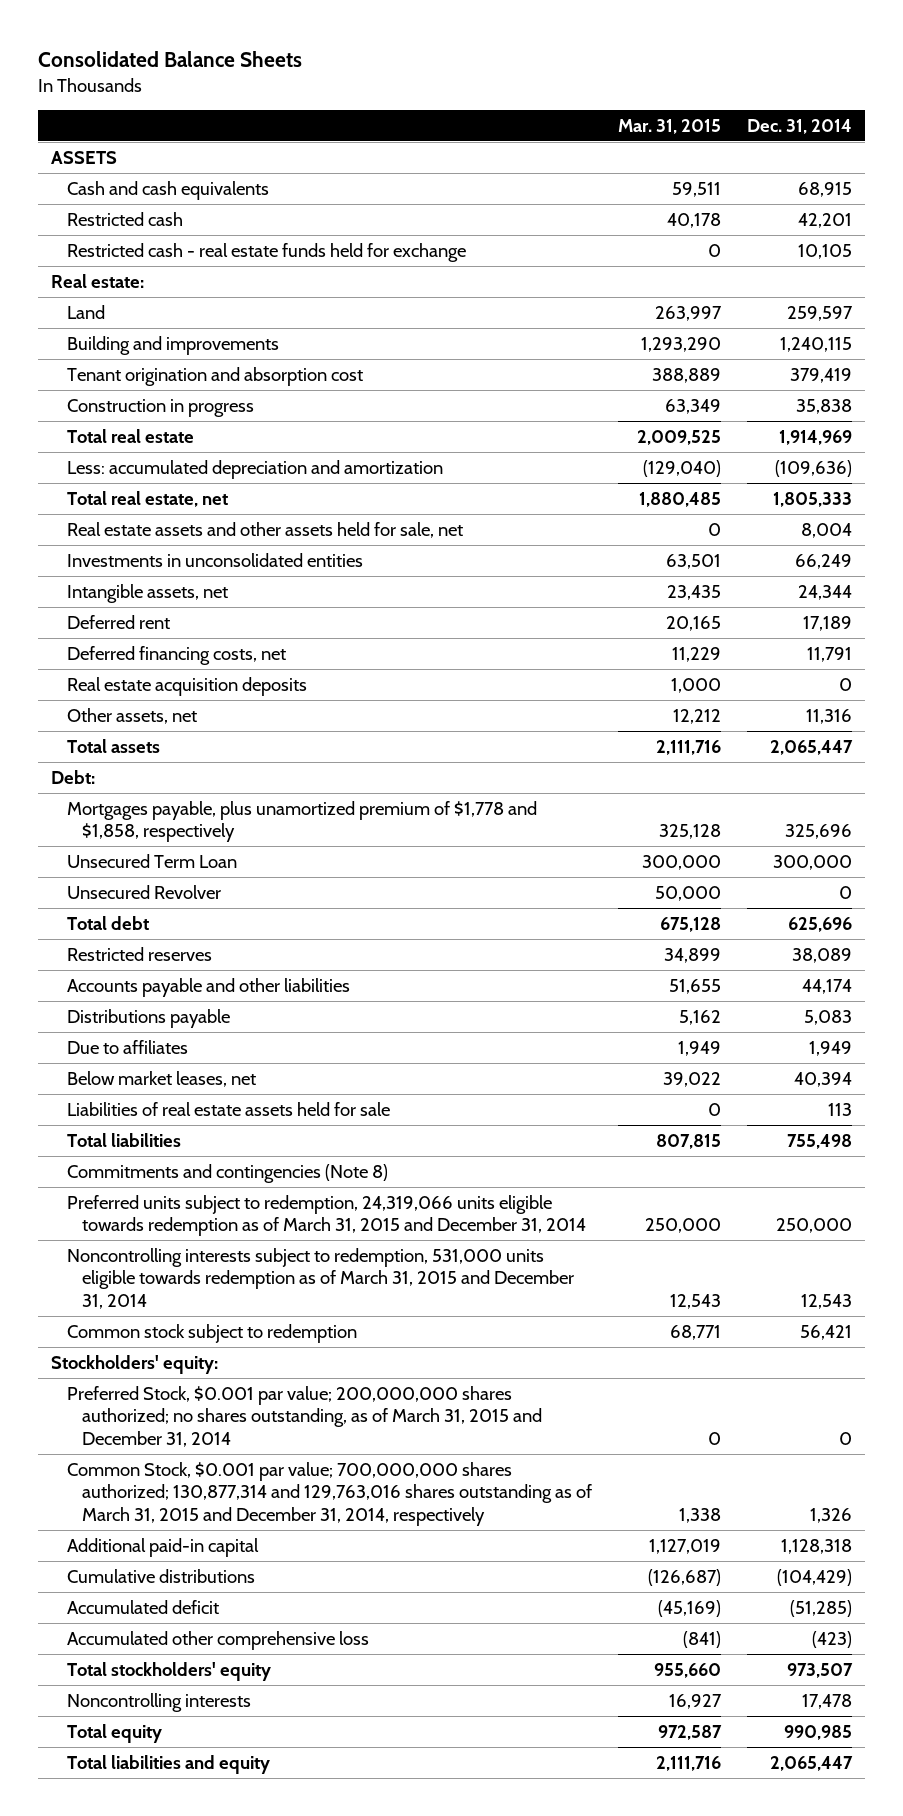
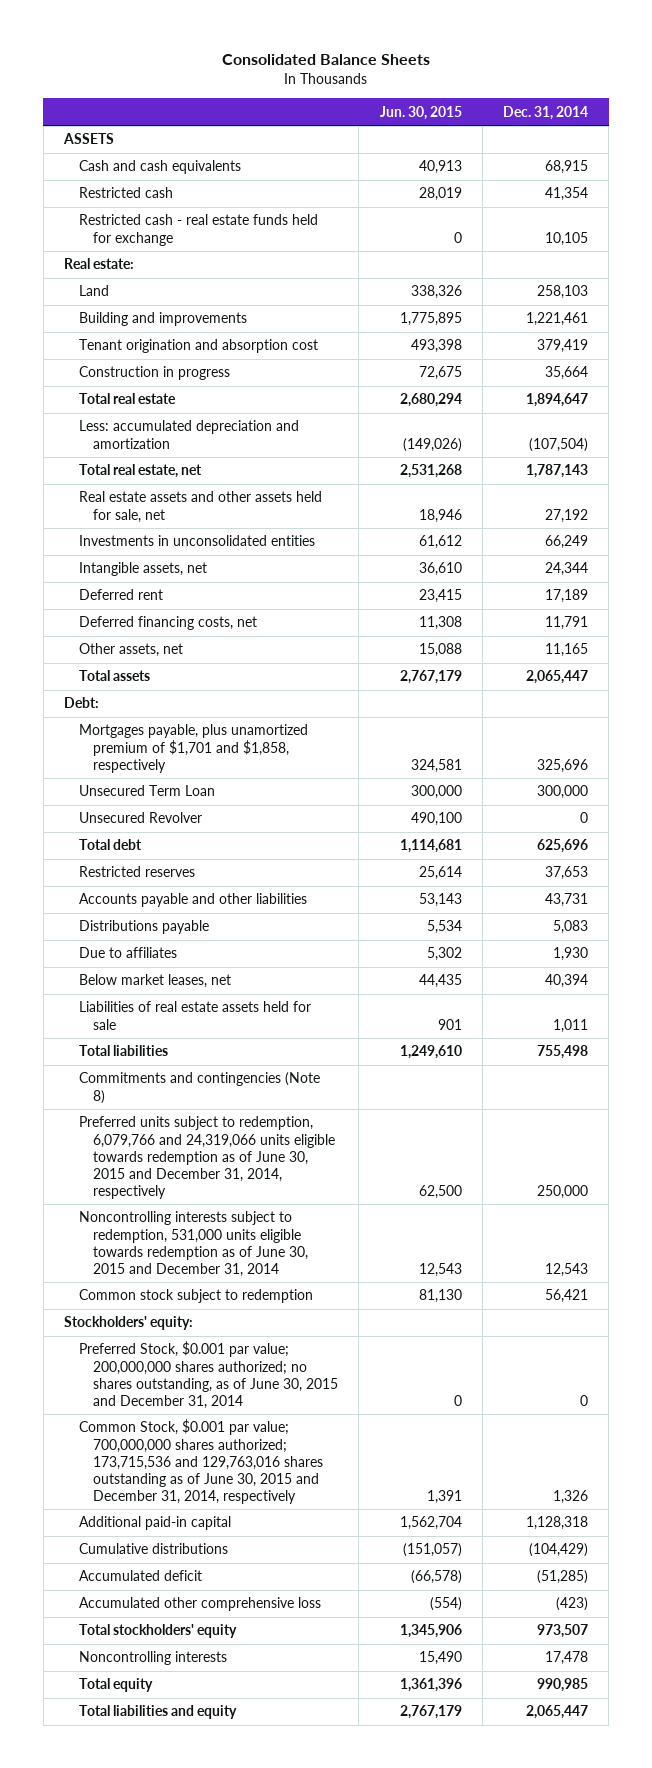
- | Mar. 31, 2015 | Dec. 31, 2014
+ | Jun. 30, 2015 | Dec. 31, 2014
- Restricted cash | 40,178 | 42,201
+ Restricted cash | 28,019 | 41,354
- Land | 263,997 | 259,597
- Building and improvements | 1,293,290 | 1,240,115
+ Land | 338,326 | 258,103
+ Building and improvements | 1,775,895 | 1,221,461
- Construction in progress | 63,349 | 35,838
- Total real estate | 2,009,525 | 1,914,969
- Less: accumulated depreciation and amortization | (129,040) | (109,636)
- Total real estate, net | 1,880,485 | 1,805,333
- Real estate assets and other assets held for sale, net | 0 | 8,004
+ Construction in progress | 72,675 | 35,664
+ Total real estate | 2,680,294 | 1,894,647
+ Less: accumulated depreciation and amortization | (149,026) | (107,504)
+ Total real estate, net | 2,531,268 | 1,787,143
+ Real estate assets and other assets held for sale, net | 18,946 | 27,192
- Real estate acquisition deposits | 1,000 | 0
- Other assets, net | 12,212 | 11,316
+ Other assets, net | 15,088 | 11,165
- Mortgages payable, plus unamortized premium of $1,778 and $1,858, respectively | 325,128 | 325,696
+ Mortgages payable, plus unamortized premium of $1,701 and $1,858, respectively | 324,581 | 325,696
- Restricted reserves | 34,899 | 38,089
- Accounts payable and other liabilities | 51,655 | 44,174
+ Restricted reserves | 25,614 | 37,653
+ Accounts payable and other liabilities | 53,143 | 43,731
- Due to affiliates | 1,949 | 1,949
+ Due to affiliates | 5,302 | 1,930
- Liabilities of real estate assets held for sale | 0 | 113
+ Liabilities of real estate assets held for sale | 901 | 1,011
- Preferred units subject to redemption, 24,319,066 units eligible towards redemption as of March 31, 2015 and December 31, 2014 | 250,000 | 250,000
- Noncontrolling interests subject to redemption, 531,000 units eligible towards redemption as of March 31, 2015 and December 31, 2014 | 12,543 | 12,543
+ Preferred units subject to redemption, 6,079,766 and 24,319,066 units eligible towards redemption as of June 30, 2015 and December 31, 2014, respectively | 62,500 | 250,000
+ Noncontrolling interests subject to redemption, 531,000 units eligible towards redemption as of June 30, 2015 and December 31, 2014 | 12,543 | 12,543
- Preferred Stock, $0.001 par value; 200,000,000 shares authorized; no shares outstanding, as of March 31, 2015 and December 31, 2014 | 0 | 0
- Common Stock, $0.001 par value; 700,000,000 shares authorized; 130,877,314 and 129,763,016 shares outstanding as of March 31, 2015 and December 31, 2014, respectively | 1,338 | 1,326
+ Preferred Stock, $0.001 par value; 200,000,000 shares authorized; no shares outstanding, as of June 30, 2015 and December 31, 2014 | 0 | 0
+ Common Stock, $0.001 par value; 700,000,000 shares authorized; 173,715,536 and 129,763,016 shares outstanding as of June 30, 2015 and December 31, 2014, respectively | 1,391 | 1,326

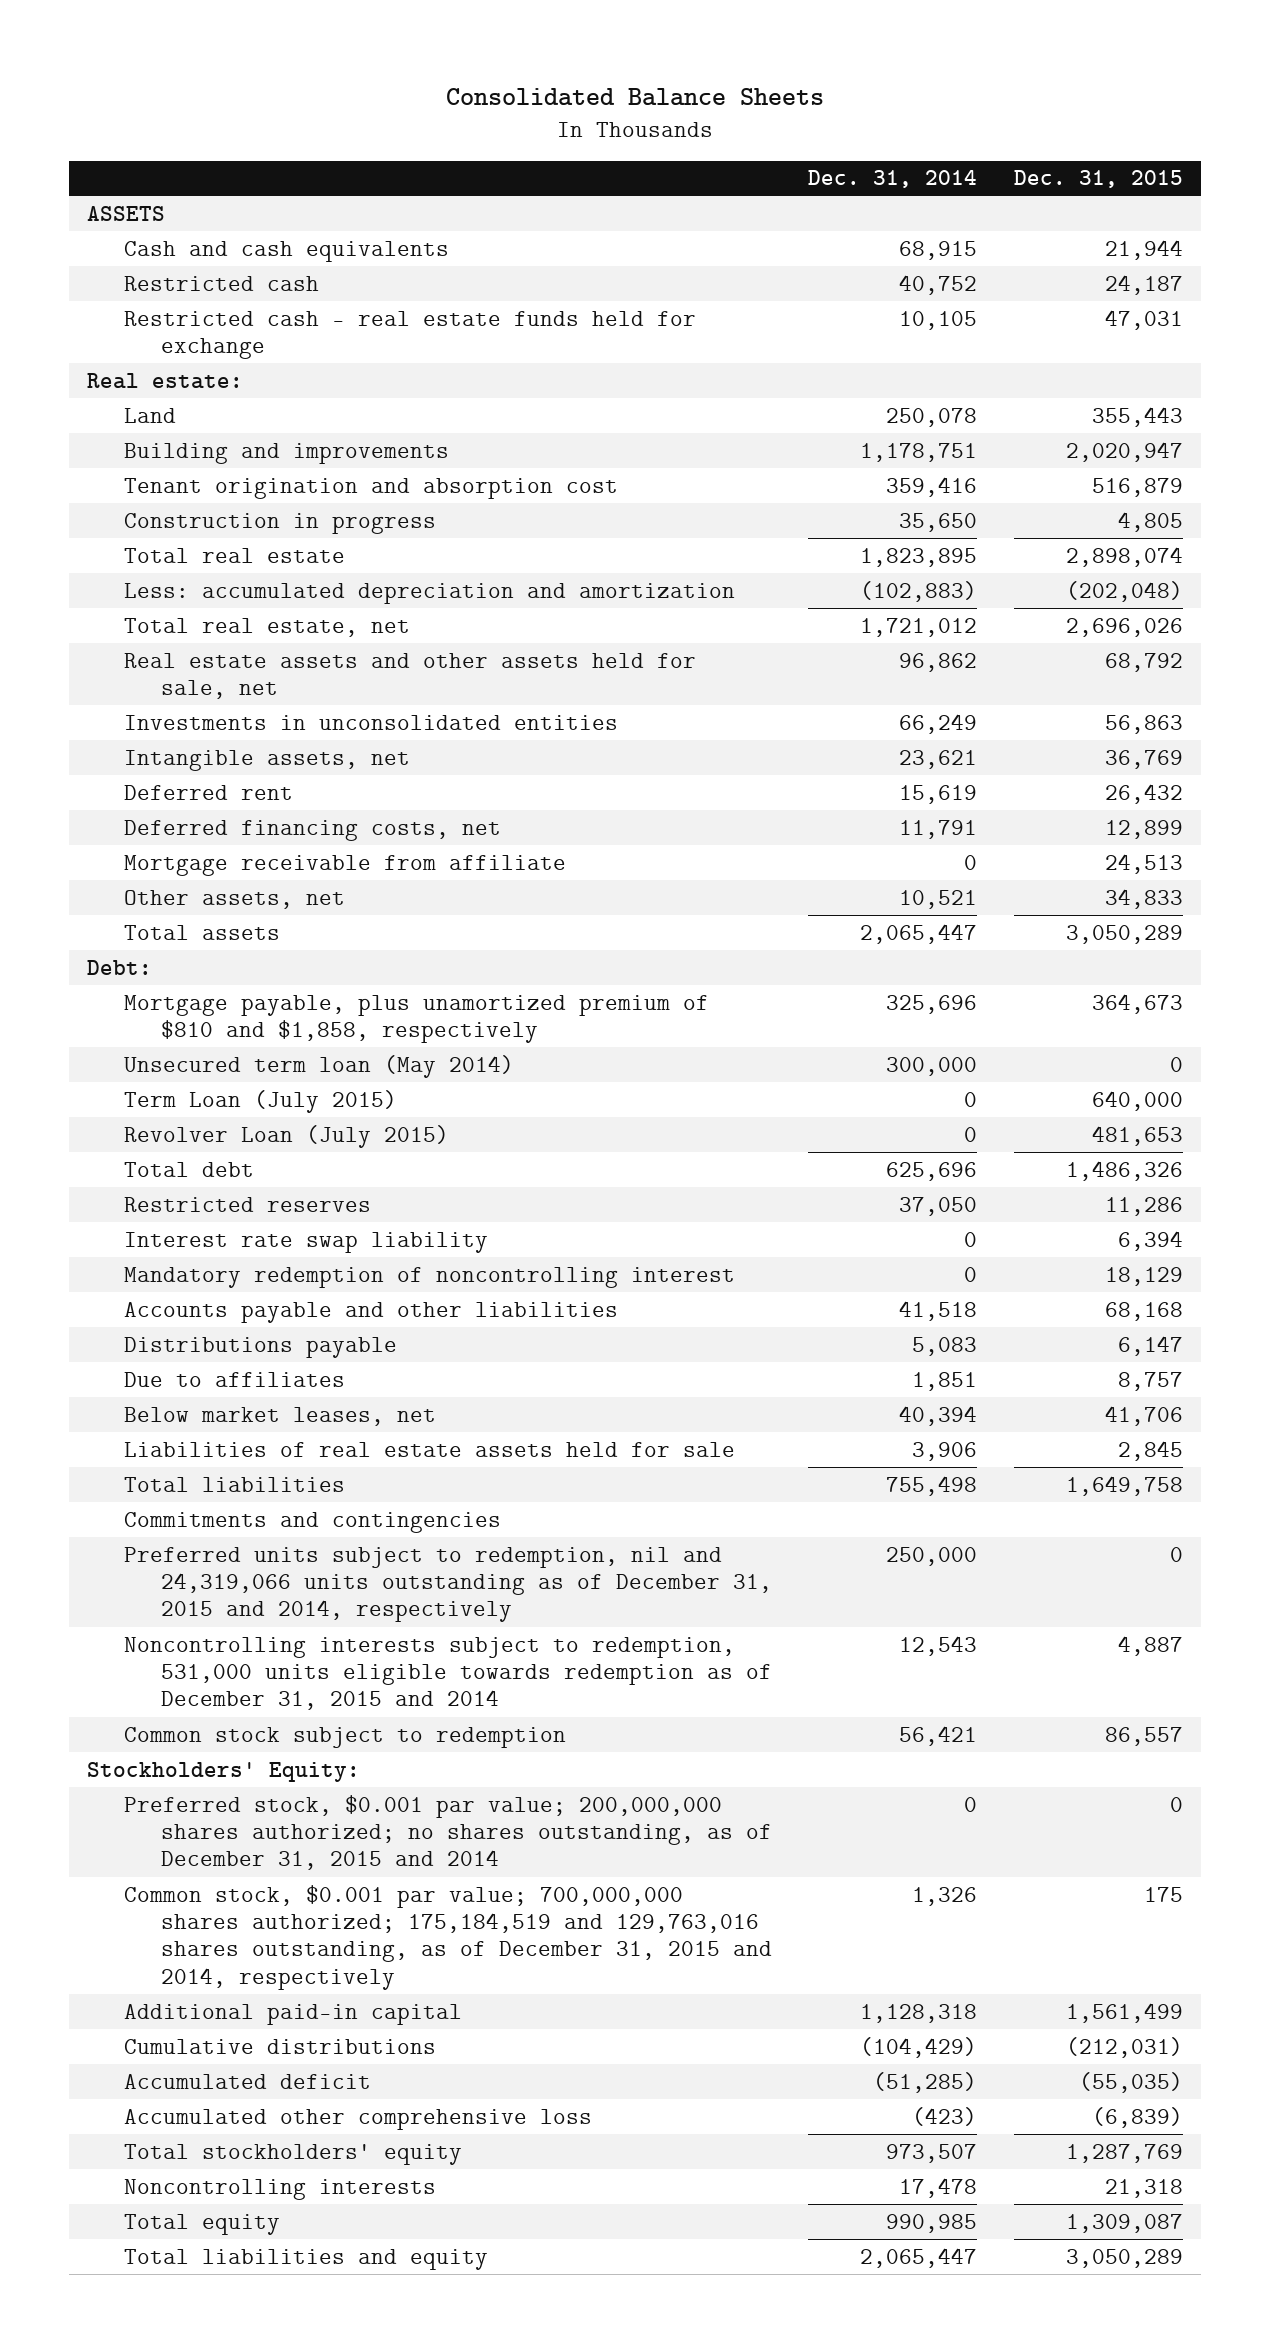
- | Jun. 30, 2015 | Dec. 31, 2014
+ | Dec. 31, 2014 | Dec. 31, 2015
- Restricted cash | 28,019 | 41,354
+ Restricted cash | 40,752 | 24,187
- Land | 338,326 | 258,103
- Building and improvements | 1,775,895 | 1,221,461
- Tenant origination and absorption cost | 493,398 | 379,419
- Construction in progress | 72,675 | 35,664
- Total real estate | 2,680,294 | 1,894,647
- Less: accumulated depreciation and amortization | (149,026) | (107,504)
- Total real estate, net | 2,531,268 | 1,787,143
- Real estate assets and other assets held for sale, net | 18,946 | 27,192
+ Land | 250,078 | 355,443
+ Building and improvements | 1,178,751 | 2,020,947
+ Tenant origination and absorption cost | 359,416 | 516,879
+ Construction in progress | 35,650 | 4,805
+ Total real estate | 1,823,895 | 2,898,074
+ Less: accumulated depreciation and amortization | (102,883) | (202,048)
+ Total real estate, net | 1,721,012 | 2,696,026
+ Real estate assets and other assets held for sale, net | 96,862 | 68,792
- Intangible assets, net | 36,610 | 24,344
- Deferred rent | 23,415 | 17,189
+ Intangible assets, net | 23,621 | 36,769
+ Deferred rent | 15,619 | 26,432
- Other assets, net | 15,088 | 11,165
+ Mortgage receivable from affiliate | 0 | 24,513
+ Other assets, net | 10,521 | 34,833
- Mortgages payable, plus unamortized premium of $1,701 and $1,858, respectively | 324,581 | 325,696
- Unsecured Term Loan | 300,000 | 300,000
- Unsecured Revolver | 490,100 | 0
+ Mortgage payable, plus unamortized premium of $810 and $1,858, respectively | 325,696 | 364,673
+ Unsecured term loan (May 2014) | 300,000 | 0
+ Term Loan (July 2015) | 0 | 640,000
+ Revolver Loan (July 2015) | 0 | 481,653
- Restricted reserves | 25,614 | 37,653
- Accounts payable and other liabilities | 53,143 | 43,731
+ Restricted reserves | 37,050 | 11,286
+ Interest rate swap liability | 0 | 6,394
+ Mandatory redemption of noncontrolling interest | 0 | 18,129
+ Accounts payable and other liabilities | 41,518 | 68,168
- Due to affiliates | 5,302 | 1,930
+ Due to affiliates | 1,851 | 8,757
- Liabilities of real estate assets held for sale | 901 | 1,011
+ Liabilities of real estate assets held for sale | 3,906 | 2,845
- Commitments and contingencies (Note 8)
- Preferred units subject to redemption, 6,079,766 and 24,319,066 units eligible towards redemption as of June 30, 2015 and December 31, 2014, respectively | 62,500 | 250,000
- Noncontrolling interests subject to redemption, 531,000 units eligible towards redemption as of June 30, 2015 and December 31, 2014 | 12,543 | 12,543
+ Commitments and contingencies
+ Preferred units subject to redemption, nil and 24,319,066 units outstanding as of December 31, 2015 and 2014, respectively | 250,000 | 0
+ Noncontrolling interests subject to redemption, 531,000 units eligible towards redemption as of December 31, 2015 and 2014 | 12,543 | 4,887
- Stockholders' equity:
- Preferred Stock, $0.001 par value; 200,000,000 shares authorized; no shares outstanding, as of June 30, 2015 and December 31, 2014 | 0 | 0
- Common Stock, $0.001 par value; 700,000,000 shares authorized; 173,715,536 and 129,763,016 shares outstanding as of June 30, 2015 and December 31, 2014, respectively | 1,391 | 1,326
+ Stockholders' Equity:
+ Preferred stock, $0.001 par value; 200,000,000 shares authorized; no shares outstanding, as of December 31, 2015 and 2014 | 0 | 0
+ Common stock, $0.001 par value; 700,000,000 shares authorized; 175,184,519 and 129,763,016 shares outstanding, as of December 31, 2015 and 2014, respectively | 1,326 | 175

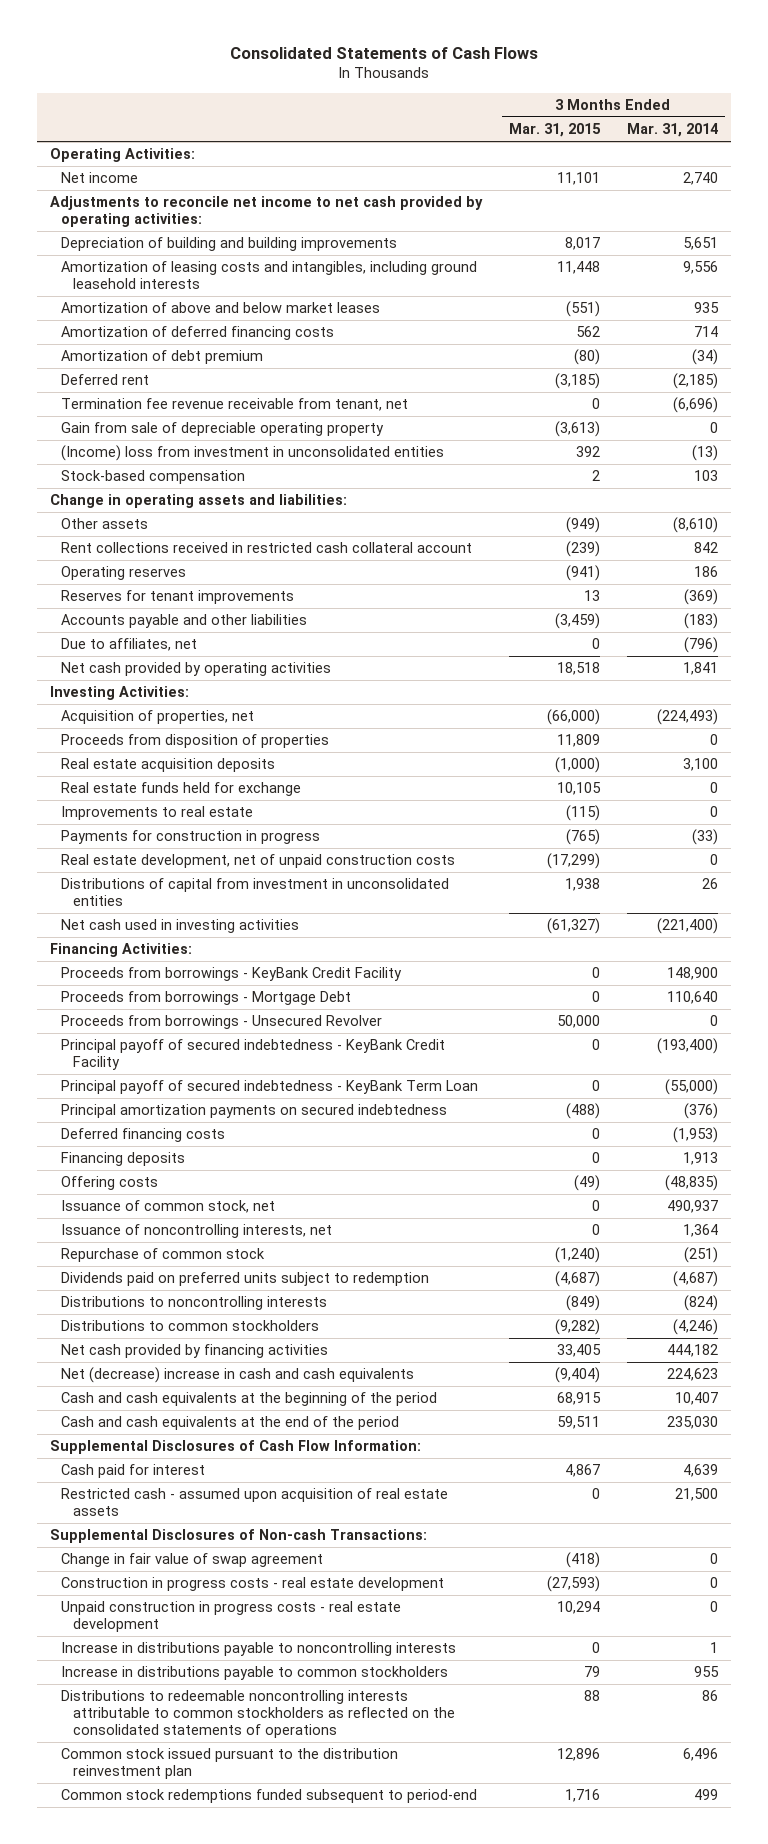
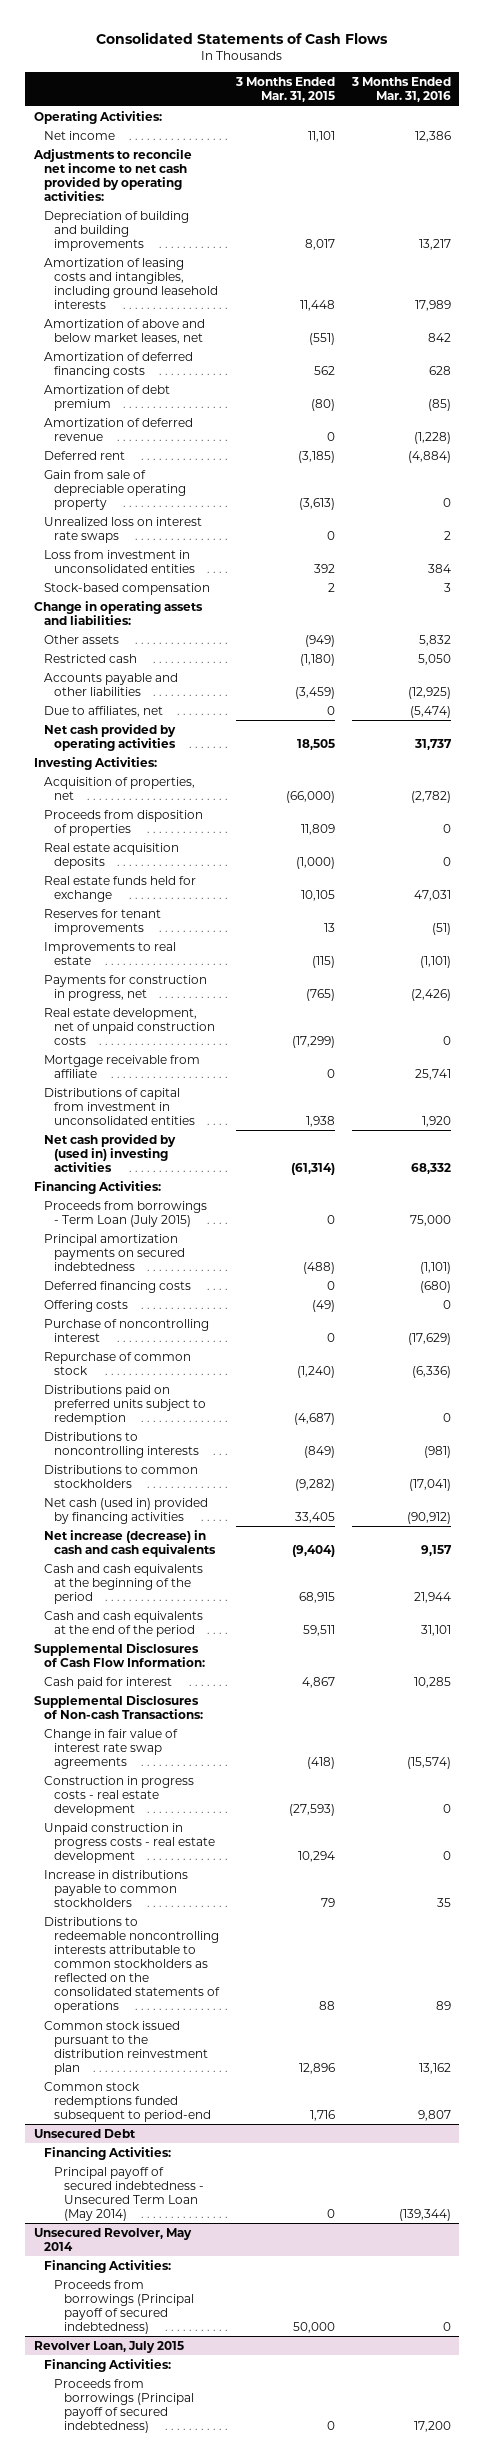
- | 3 Months Ended Mar. 31, 2015 | 3 Months Ended Mar. 31, 2014
+ | 3 Months Ended Mar. 31, 2015 | 3 Months Ended Mar. 31, 2016
- Amortization of above and below market leases | (551) | 935
+ Amortization of above and below market leases, net | (551) | 842
+ Amortization of deferred revenue | 0 | (1,228)
- Termination fee revenue receivable from tenant, net | 0 | (6,696)
- (Income) loss from investment in unconsolidated entities | 392 | (13)
+ Unrealized loss on interest rate swaps | 0 | 2
+ Loss from investment in unconsolidated entities | 392 | 384
- Rent collections received in restricted cash collateral account | (239) | 842
- Operating reserves | (941) | 186
+ Restricted cash | (1,180) | 5,050
- Net cash provided by operating activities | 18,518 | 1,841
+ Net cash provided by operating activities | 18,505 | 31,737
moved down: Reserves for tenant improvements | 13 | (51)
- Payments for construction in progress | (765) | (33)
+ Payments for construction in progress, net | (765) | (2,426)
+ Mortgage receivable from affiliate | 0 | 25,741
- Net cash used in investing activities | (61,327) | (221,400)
+ Net cash provided by (used in) investing activities | (61,314) | 68,332
- Proceeds from borrowings - KeyBank Credit Facility | 0 | 148,900
- Proceeds from borrowings - Mortgage Debt | 0 | 110,640
- Proceeds from borrowings - Unsecured Revolver | 50,000 | 0
- Principal payoff of secured indebtedness - KeyBank Credit Facility | 0 | (193,400)
- Principal payoff of secured indebtedness - KeyBank Term Loan | 0 | (55,000)
+ Proceeds from borrowings - Term Loan (July 2015) | 0 | 75,000
- Financing deposits | 0 | 1,913
- Issuance of common stock, net | 0 | 490,937
- Issuance of noncontrolling interests, net | 0 | 1,364
+ Purchase of noncontrolling interest | 0 | (17,629)
- Dividends paid on preferred units subject to redemption | (4,687) | (4,687)
+ Distributions paid on preferred units subject to redemption | (4,687) | 0
- Net cash provided by financing activities | 33,405 | 444,182
- Net (decrease) increase in cash and cash equivalents | (9,404) | 224,623
+ Net cash (used in) provided by financing activities | 33,405 | (90,912)
+ Net increase (decrease) in cash and cash equivalents | (9,404) | 9,157
- Restricted cash - assumed upon acquisition of real estate assets | 0 | 21,500
- Change in fair value of swap agreement | (418) | 0
+ Change in fair value of interest rate swap agreements | (418) | (15,574)
- Increase in distributions payable to noncontrolling interests | 0 | 1
+ Unsecured Debt
+ Financing Activities:
+ Principal payoff of secured indebtedness - Unsecured Term Loan (May 2014) | 0 | (139,344)
+ Unsecured Revolver, May 2014
+ Financing Activities:
+ Proceeds from borrowings (Principal payoff of secured indebtedness) | 50,000 | 0
+ Revolver Loan, July 2015
+ Financing Activities:
+ Proceeds from borrowings (Principal payoff of secured indebtedness) | 0 | 17,200

